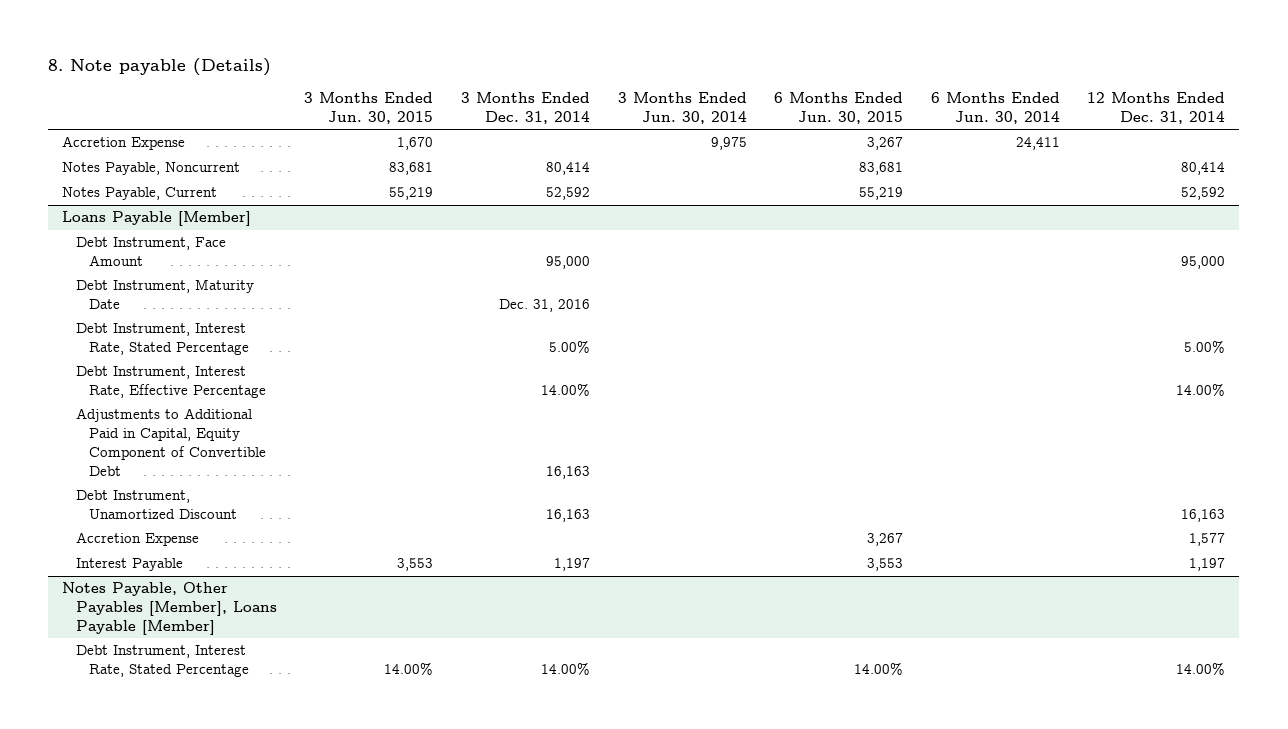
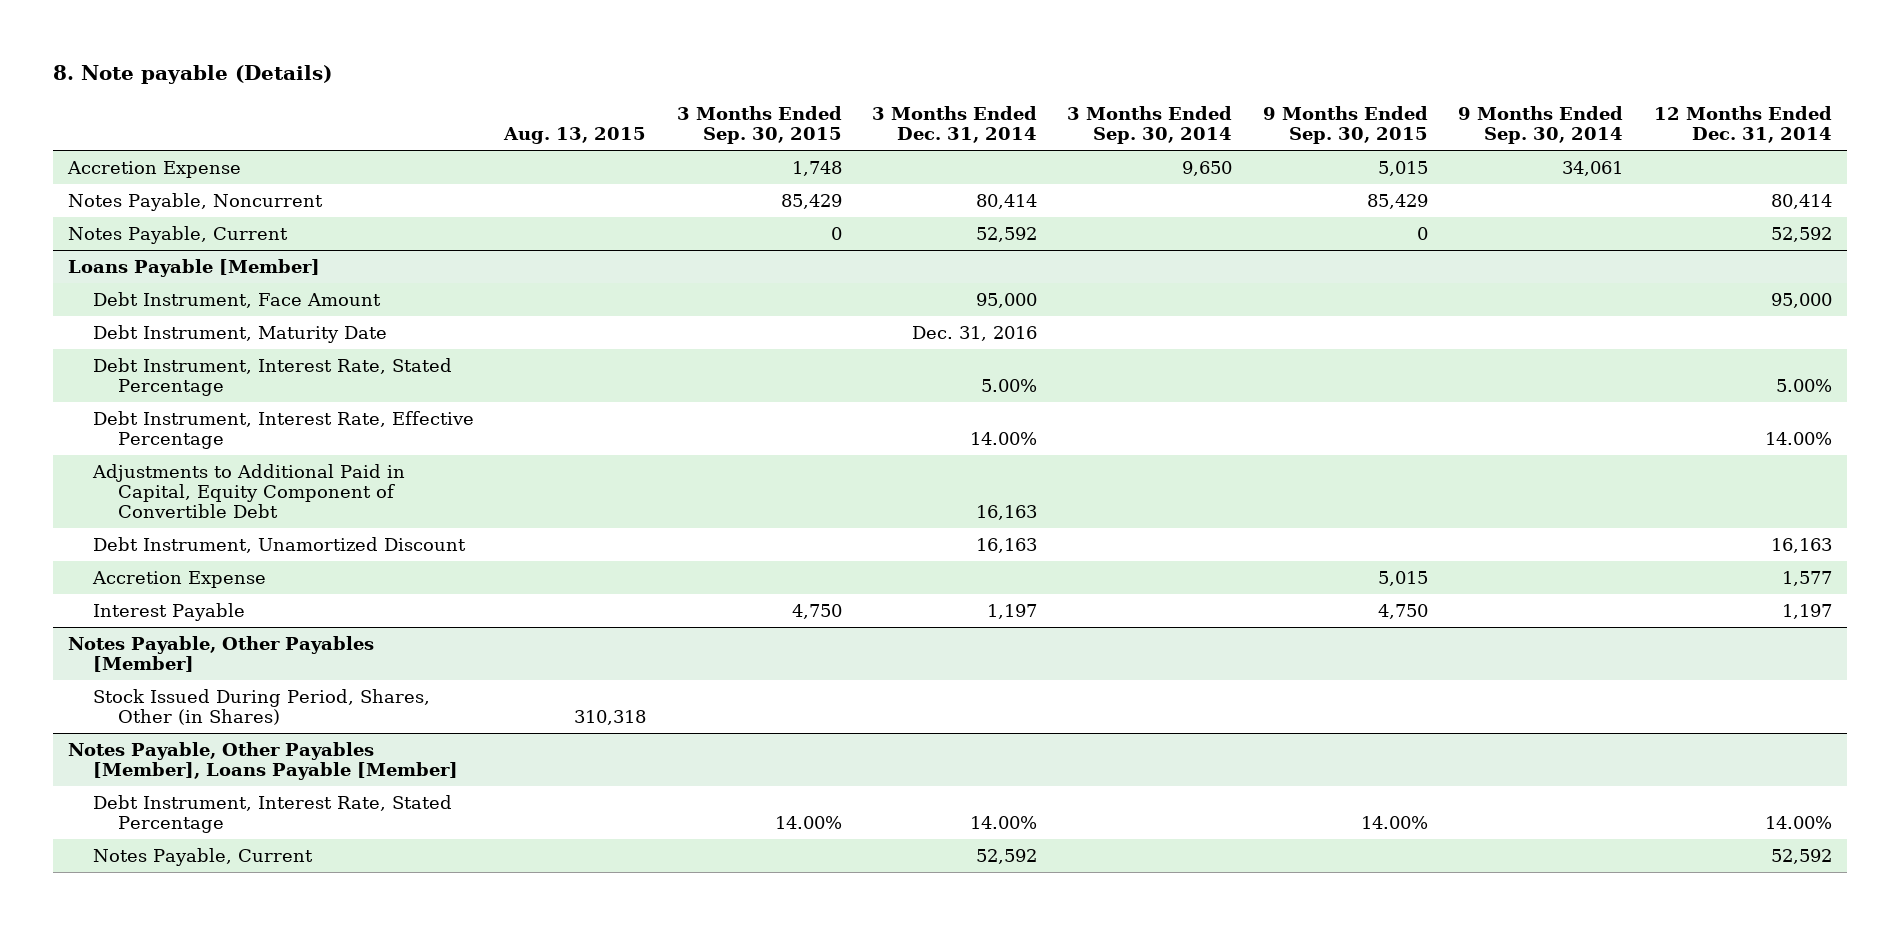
- | 3 Months Ended Jun. 30, 2015 | 3 Months Ended Dec. 31, 2014 | 3 Months Ended Jun. 30, 2014 | 6 Months Ended Jun. 30, 2015 | 6 Months Ended Jun. 30, 2014 | 12 Months Ended Dec. 31, 2014
+ | Aug. 13, 2015 | 3 Months Ended Sep. 30, 2015 | 3 Months Ended Dec. 31, 2014 | 3 Months Ended Sep. 30, 2014 | 9 Months Ended Sep. 30, 2015 | 9 Months Ended Sep. 30, 2014 | 12 Months Ended Dec. 31, 2014
+ Notes Payable, Other Payables [Member]
+ Stock Issued During Period, Shares, Other (in Shares) | 310,318 | | | | | |
@ Notes Payable, Other Payables [Member], Loans Payable [Member]
+ Notes Payable, Current | | | 52,592 | | | | 52,592

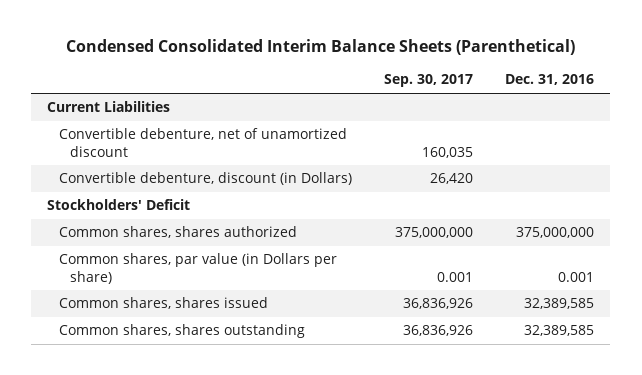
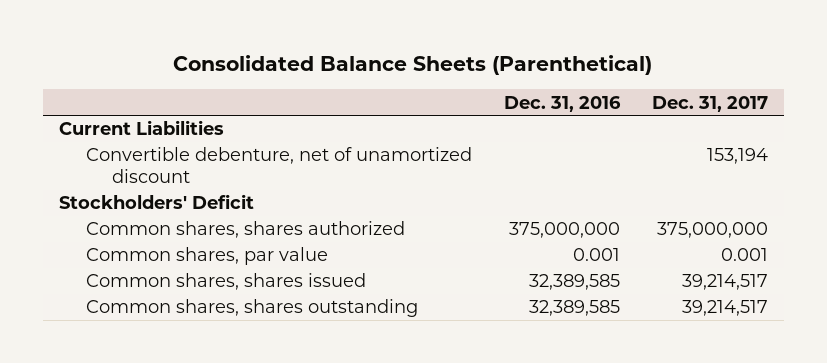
- Condensed Consolidated Interim Balance Sheets (Parenthetical)
+ Consolidated Balance Sheets (Parenthetical)
- | Sep. 30, 2017 | Dec. 31, 2016
+ | Dec. 31, 2016 | Dec. 31, 2017
- Convertible debenture, discount (in Dollars) | 26,420 |
- Common shares, par value (in Dollars per share) | 0.001 | 0.001
+ Common shares, par value | 0.001 | 0.001

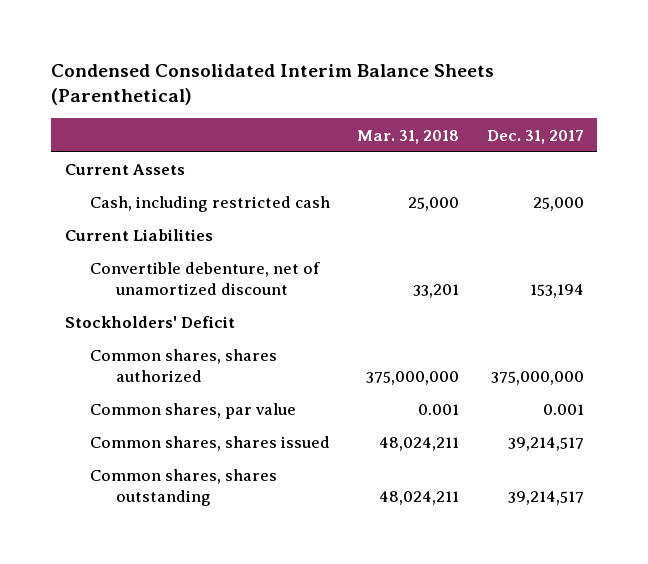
- Consolidated Balance Sheets (Parenthetical)
+ Condensed Consolidated Interim Balance Sheets (Parenthetical)
- | Dec. 31, 2016 | Dec. 31, 2017
+ | Mar. 31, 2018 | Dec. 31, 2017
+ Current Assets
+ Cash, including restricted cash | 25,000 | 25,000

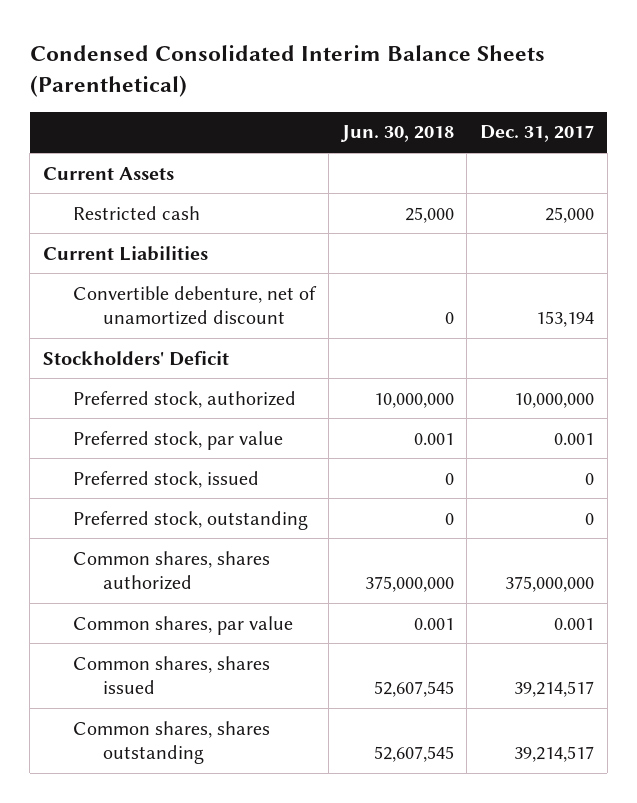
- | Mar. 31, 2018 | Dec. 31, 2017
+ | Jun. 30, 2018 | Dec. 31, 2017
- Cash, including restricted cash | 25,000 | 25,000
+ Restricted cash | 25,000 | 25,000
+ Preferred stock, authorized | 10,000,000 | 10,000,000
+ Preferred stock, par value | 0.001 | 0.001
+ Preferred stock, issued | 0 | 0
+ Preferred stock, outstanding | 0 | 0

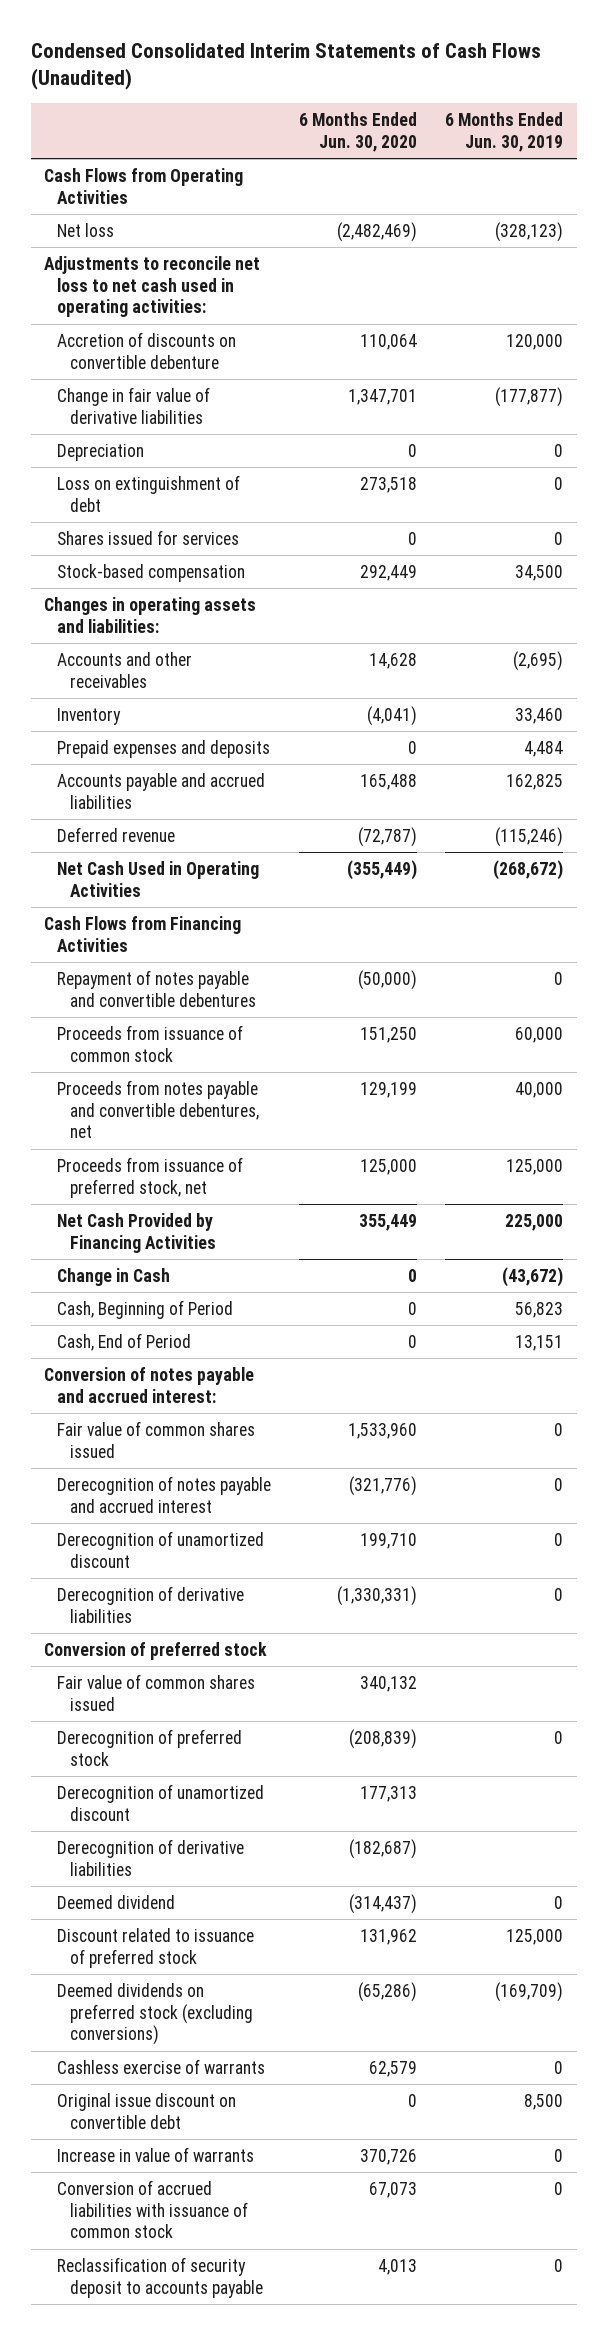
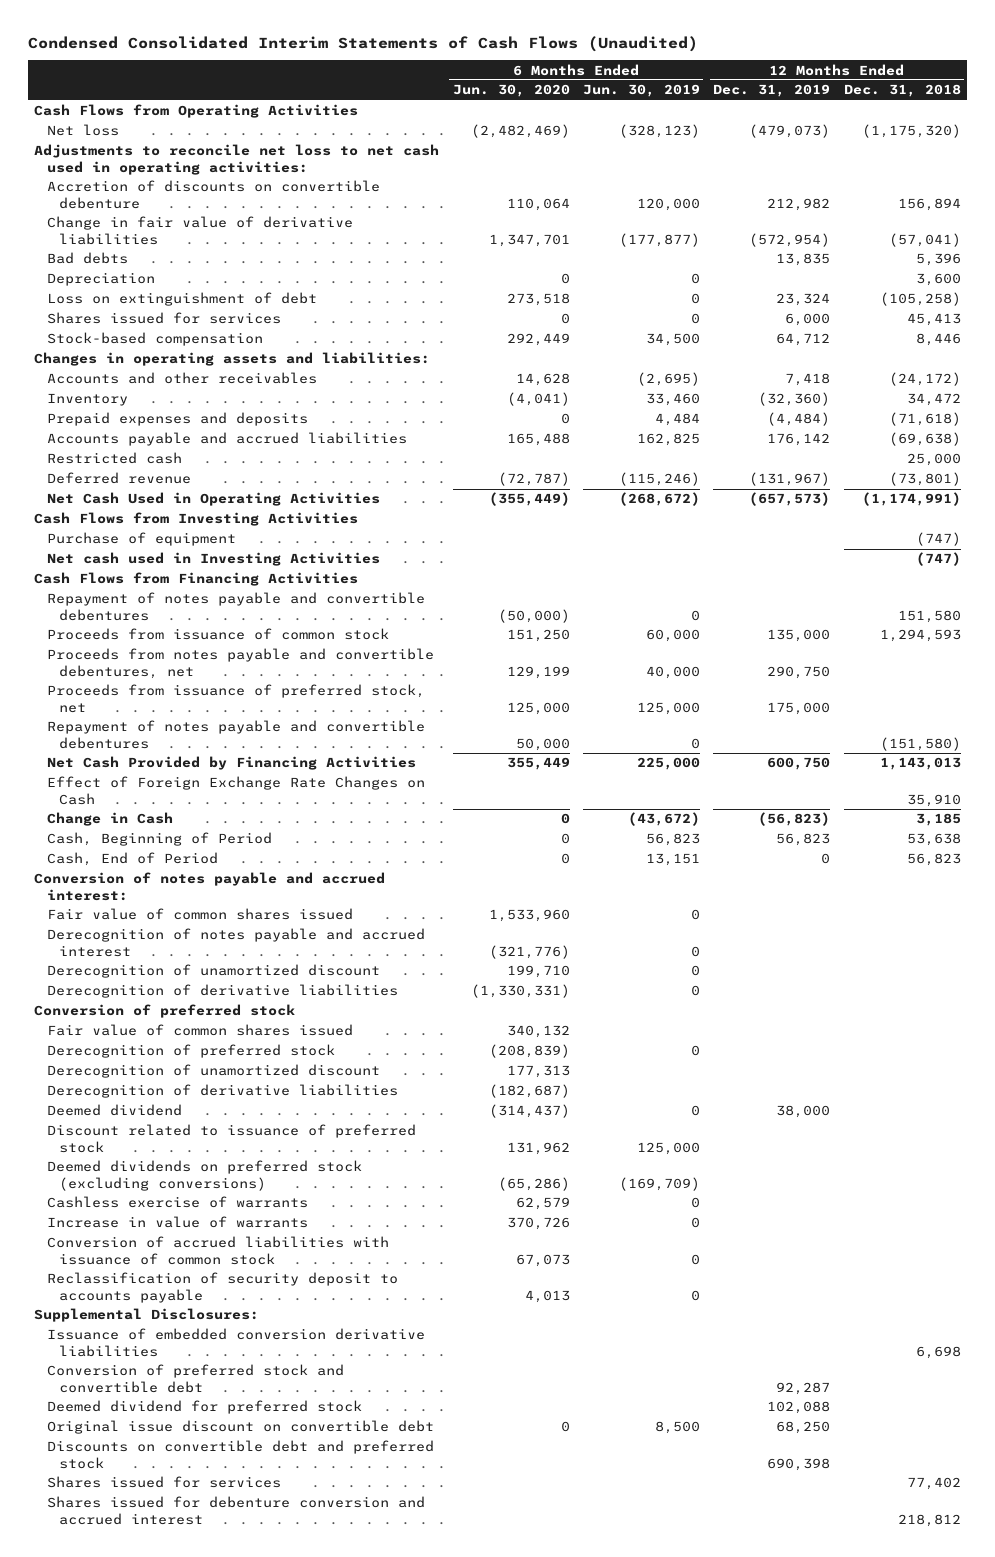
- | 6 Months Ended Jun. 30, 2020 | 6 Months Ended Jun. 30, 2019
+ | 6 Months Ended Jun. 30, 2020 | 6 Months Ended Jun. 30, 2019 | 12 Months Ended Dec. 31, 2019 | 12 Months Ended Dec. 31, 2018
+ Bad debts | | | 13,835 | 5,396
+ Restricted cash | | | | 25,000
+ Cash Flows from Investing Activities
+ Purchase of equipment | | | | (747)
+ Net cash used in Investing Activities | | | | (747)
+ Repayment of notes payable and convertible debentures | 50,000 | 0 | | (151,580)
+ Effect of Foreign Exchange Rate Changes on Cash | | | | 35,910
+ Supplemental Disclosures:
+ Issuance of embedded conversion derivative liabilities | | | | 6,698
+ Conversion of preferred stock and convertible debt | | | 92,287 |
+ Deemed dividend for preferred stock | | | 102,088 |
moved down: Original issue discount on convertible debt | 0 | 8,500 | 68,250 |
+ Discounts on convertible debt and preferred stock | | | 690,398 |
+ Shares issued for services | | | | 77,402
+ Shares issued for debenture conversion and accrued interest | | | | 218,812

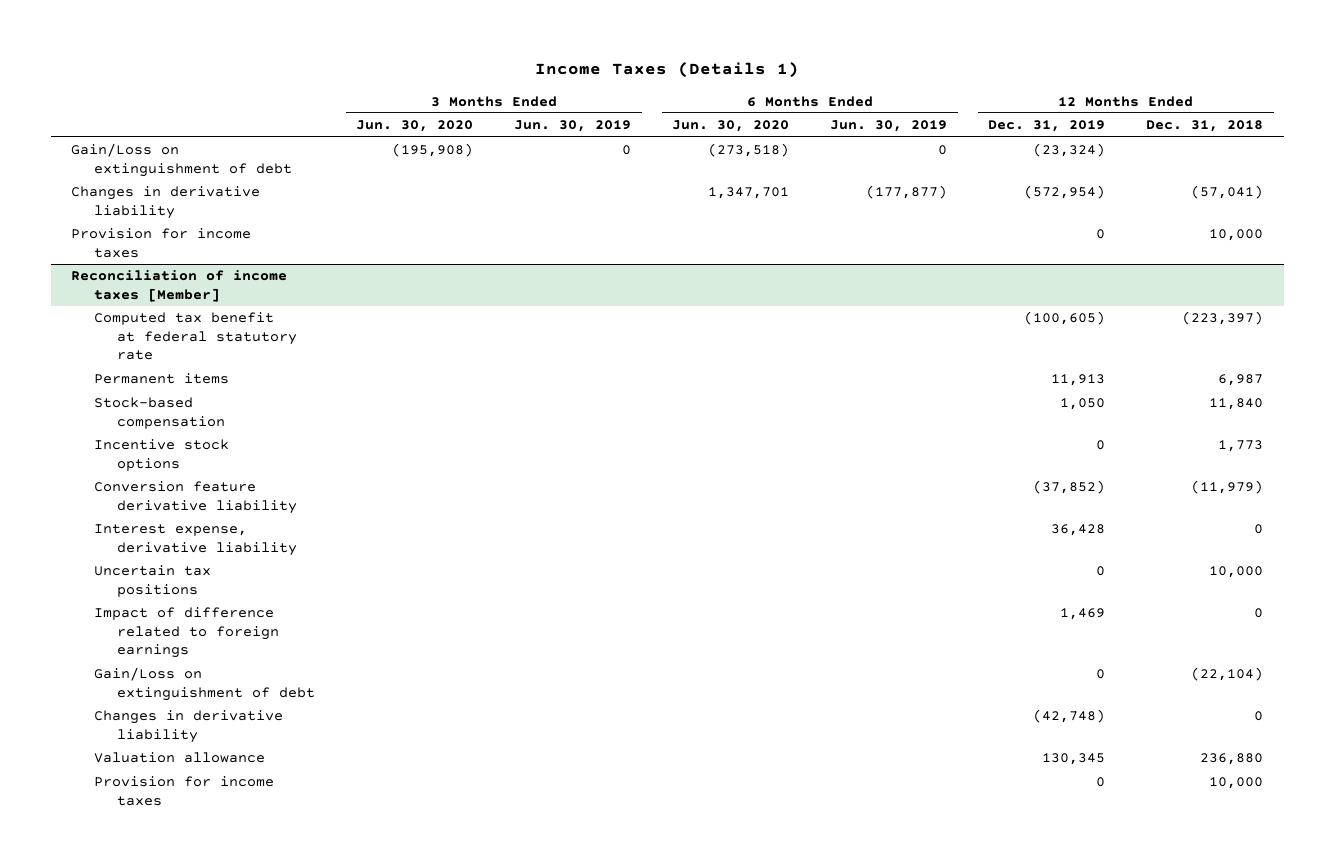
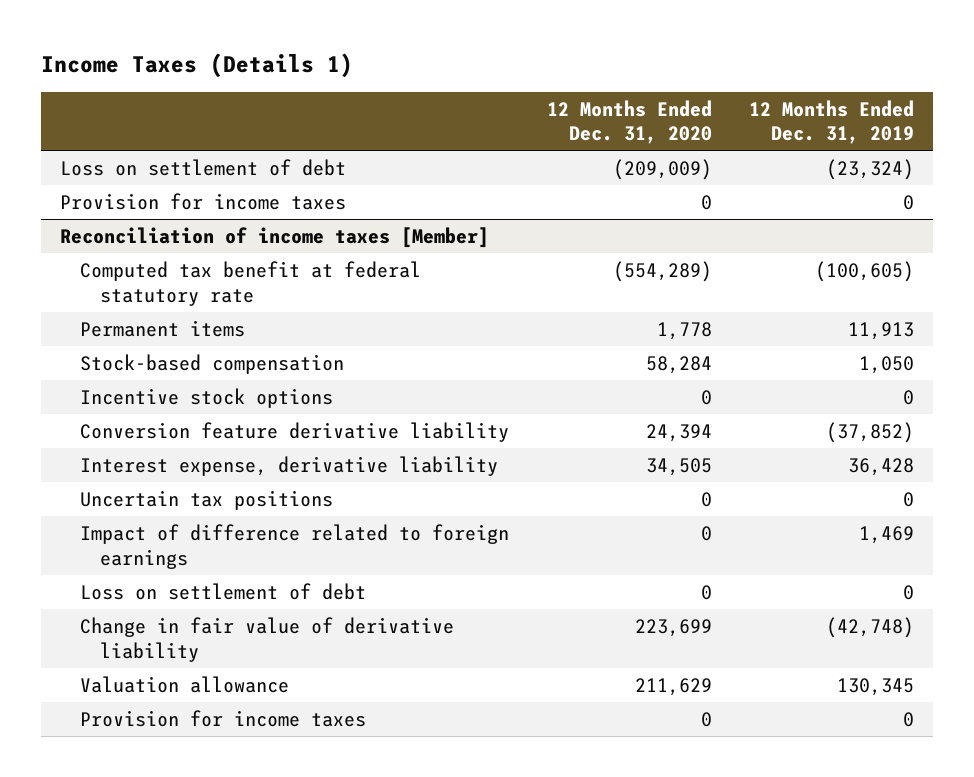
- | 3 Months Ended Jun. 30, 2020 | 3 Months Ended Jun. 30, 2019 | 6 Months Ended Jun. 30, 2020 | 6 Months Ended Jun. 30, 2019 | 12 Months Ended Dec. 31, 2019 | 12 Months Ended Dec. 31, 2018
+ | 12 Months Ended Dec. 31, 2020 | 12 Months Ended Dec. 31, 2019
- Gain/Loss on extinguishment of debt | (195,908) | 0 | (273,518) | 0 | (23,324) |
- Changes in derivative liability | | | 1,347,701 | (177,877) | (572,954) | (57,041)
+ Loss on settlement of debt | (209,009) | (23,324)
@ Reconciliation of income taxes [Member]
- Gain/Loss on extinguishment of debt | | | | | 0 | (22,104)
- Changes in derivative liability | | | | | (42,748) | 0
+ Loss on settlement of debt | 0 | 0
+ Change in fair value of derivative liability | 223,699 | (42,748)

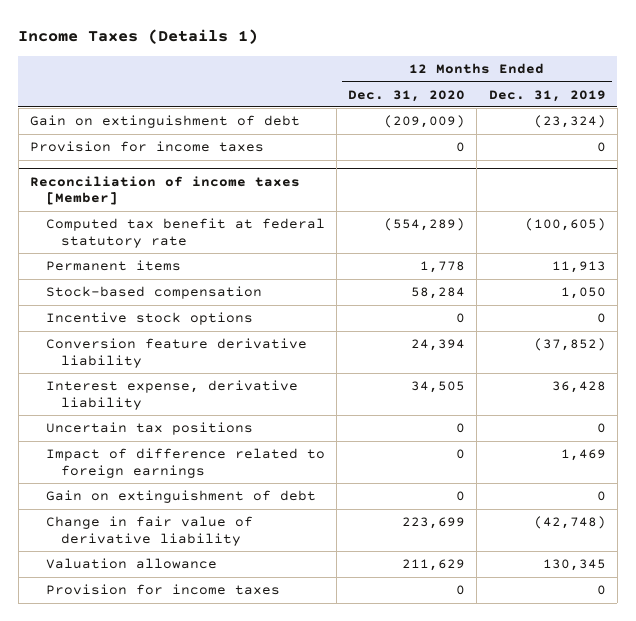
- Loss on settlement of debt | (209,009) | (23,324)
+ Gain on extinguishment of debt | (209,009) | (23,324)
@ Reconciliation of income taxes [Member]
- Loss on settlement of debt | 0 | 0
+ Gain on extinguishment of debt | 0 | 0

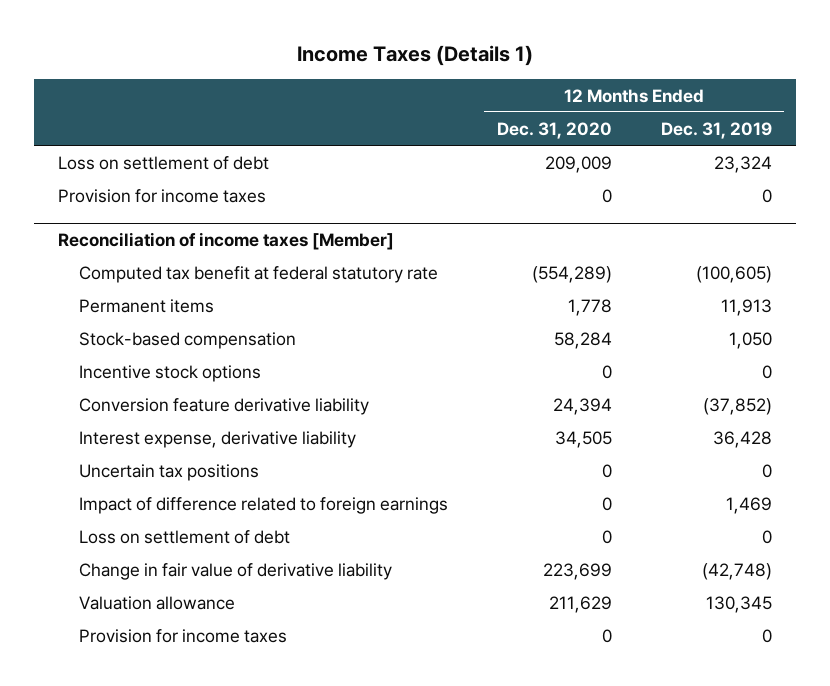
- Gain on extinguishment of debt | (209,009) | (23,324)
+ Loss on settlement of debt | 209,009 | 23,324
@ Reconciliation of income taxes [Member]
- Gain on extinguishment of debt | 0 | 0
+ Loss on settlement of debt | 0 | 0

